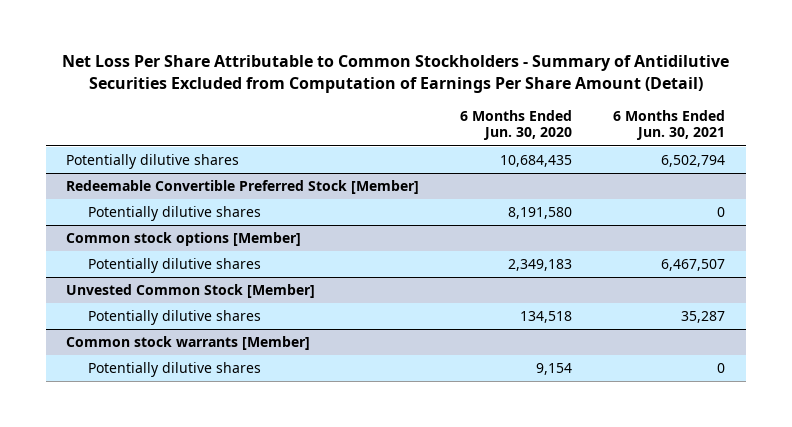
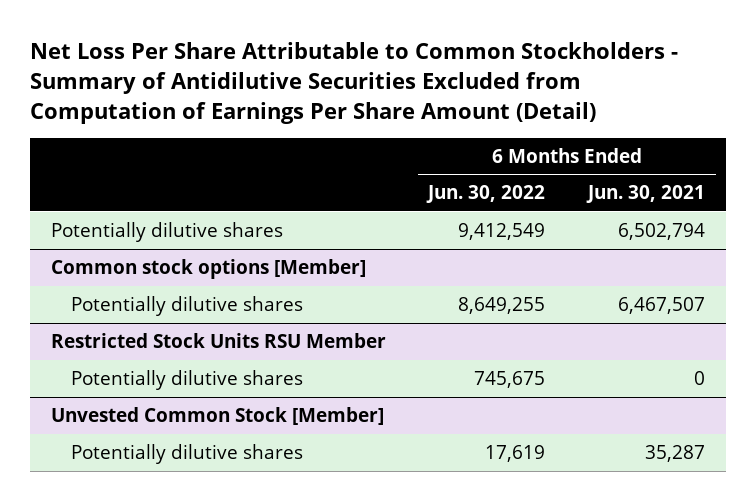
- | 6 Months Ended Jun. 30, 2020 | 6 Months Ended Jun. 30, 2021
+ | 6 Months Ended Jun. 30, 2022 | 6 Months Ended Jun. 30, 2021
- Redeemable Convertible Preferred Stock [Member]
- Potentially dilutive shares | 8,191,580 | 0
+ Restricted Stock Units RSU Member
+ Potentially dilutive shares | 745,675 | 0
- Common stock warrants [Member]
- Potentially dilutive shares | 9,154 | 0

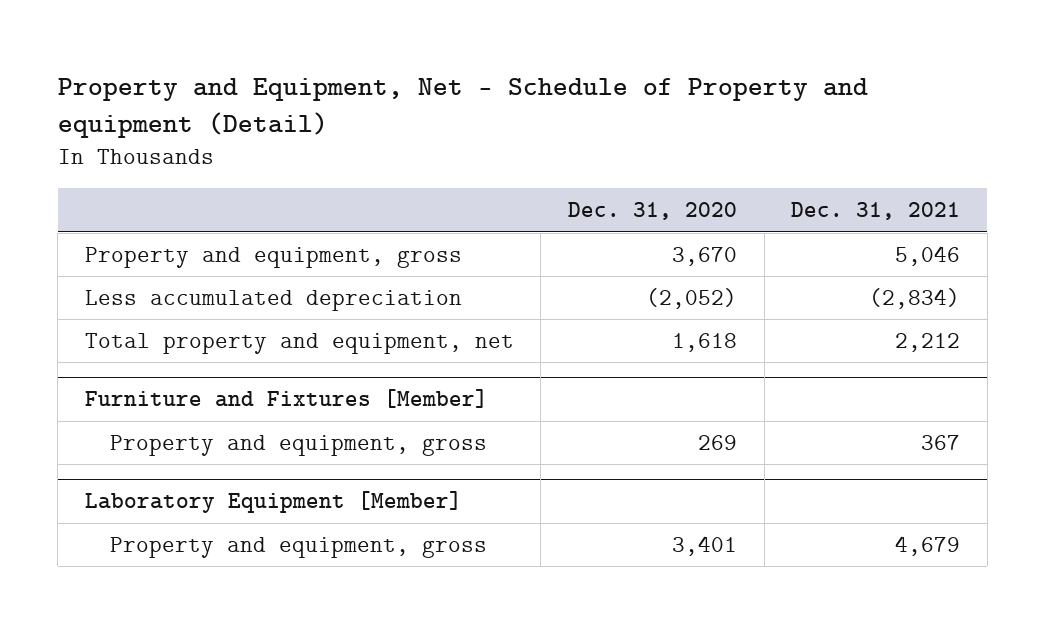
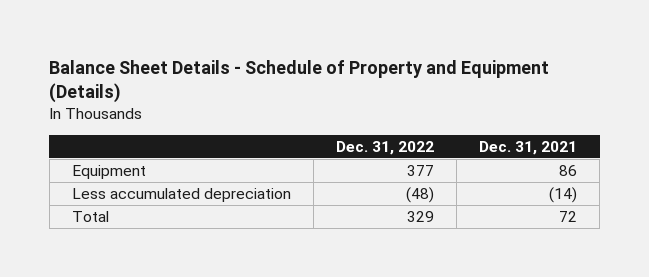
- Property and Equipment, Net - Schedule of Property and equipment (Detail)
+ Balance Sheet Details - Schedule of Property and Equipment (Details)
- | Dec. 31, 2020 | Dec. 31, 2021
+ | Dec. 31, 2022 | Dec. 31, 2021
- Property and equipment, gross | 3,670 | 5,046
- Less accumulated depreciation | (2,052) | (2,834)
- Total property and equipment, net | 1,618 | 2,212
- Furniture and Fixtures [Member]
- Property and equipment, gross | 269 | 367
- Laboratory Equipment [Member]
- Property and equipment, gross | 3,401 | 4,679
+ Equipment | 377 | 86
+ Less accumulated depreciation | (48) | (14)
+ Total | 329 | 72

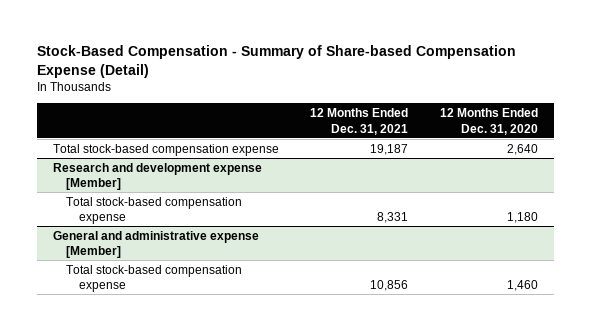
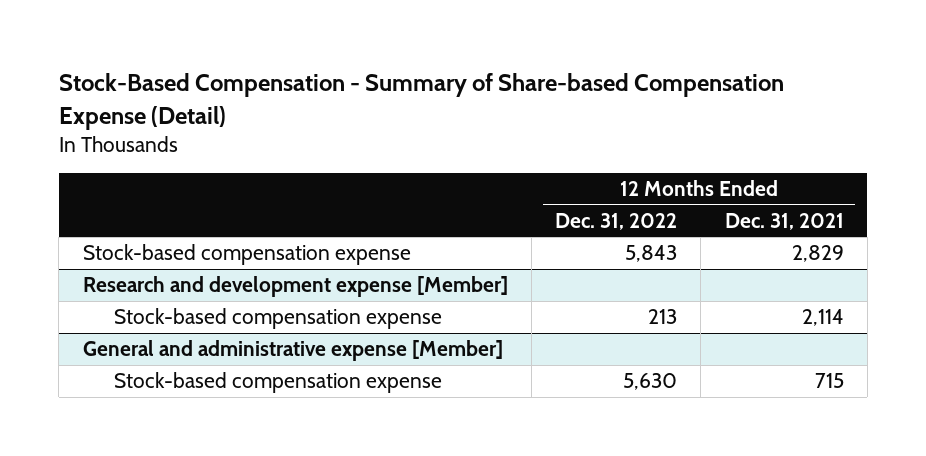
- | 12 Months Ended Dec. 31, 2021 | 12 Months Ended Dec. 31, 2020
+ | 12 Months Ended Dec. 31, 2022 | 12 Months Ended Dec. 31, 2021
- Total stock-based compensation expense | 19,187 | 2,640
+ Stock-based compensation expense | 5,843 | 2,829
@ Research and development expense [Member]
- Total stock-based compensation expense | 8,331 | 1,180
+ Stock-based compensation expense | 213 | 2,114
@ General and administrative expense [Member]
- Total stock-based compensation expense | 10,856 | 1,460
+ Stock-based compensation expense | 5,630 | 715

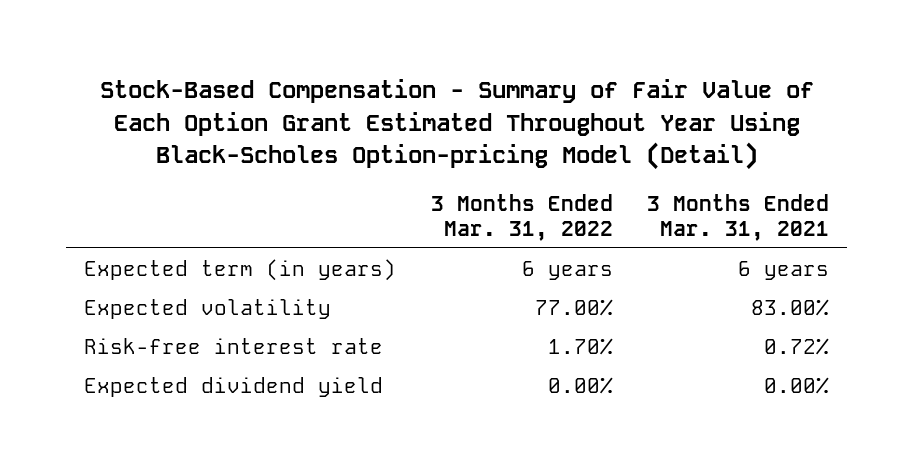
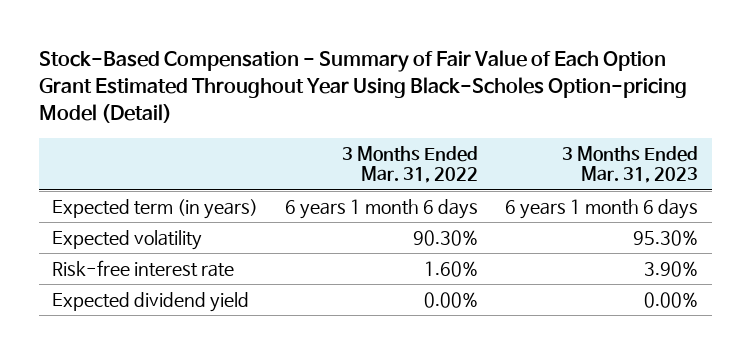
- | 3 Months Ended Mar. 31, 2022 | 3 Months Ended Mar. 31, 2021
+ | 3 Months Ended Mar. 31, 2022 | 3 Months Ended Mar. 31, 2023
- Expected term (in years) | 6 years | 6 years
- Expected volatility | 77.00% | 83.00%
- Risk-free interest rate | 1.70% | 0.72%
+ Expected term (in years) | 6 years 1 month 6 days | 6 years 1 month 6 days
+ Expected volatility | 90.30% | 95.30%
+ Risk-free interest rate | 1.60% | 3.90%

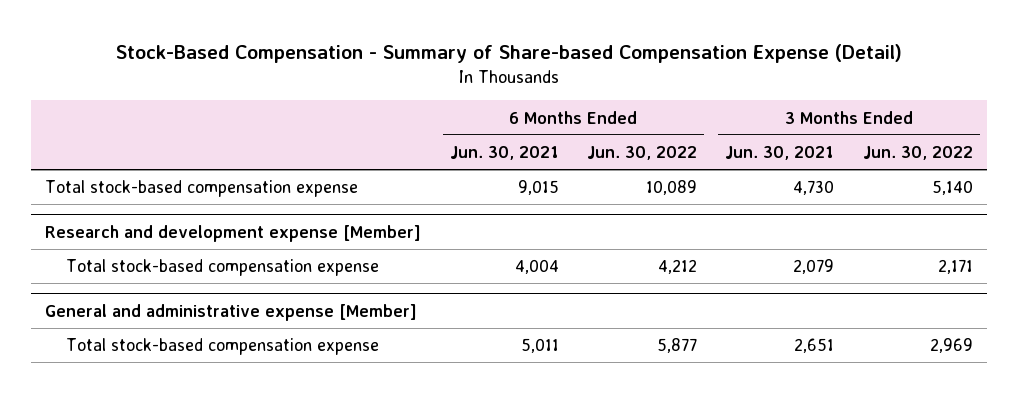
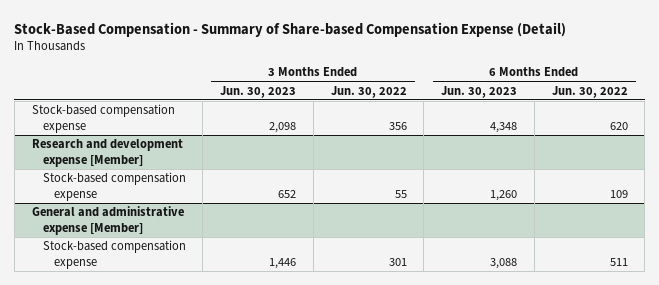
- | 6 Months Ended Jun. 30, 2021 | 6 Months Ended Jun. 30, 2022 | 3 Months Ended Jun. 30, 2021 | 3 Months Ended Jun. 30, 2022
+ | 3 Months Ended Jun. 30, 2023 | 3 Months Ended Jun. 30, 2022 | 6 Months Ended Jun. 30, 2023 | 6 Months Ended Jun. 30, 2022
- Total stock-based compensation expense | 9,015 | 10,089 | 4,730 | 5,140
+ Stock-based compensation expense | 2,098 | 356 | 4,348 | 620
@ Research and development expense [Member]
- Total stock-based compensation expense | 4,004 | 4,212 | 2,079 | 2,171
+ Stock-based compensation expense | 652 | 55 | 1,260 | 109
@ General and administrative expense [Member]
- Total stock-based compensation expense | 5,011 | 5,877 | 2,651 | 2,969
+ Stock-based compensation expense | 1,446 | 301 | 3,088 | 511

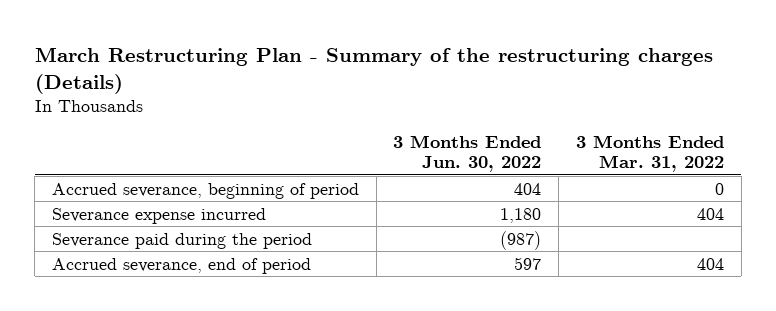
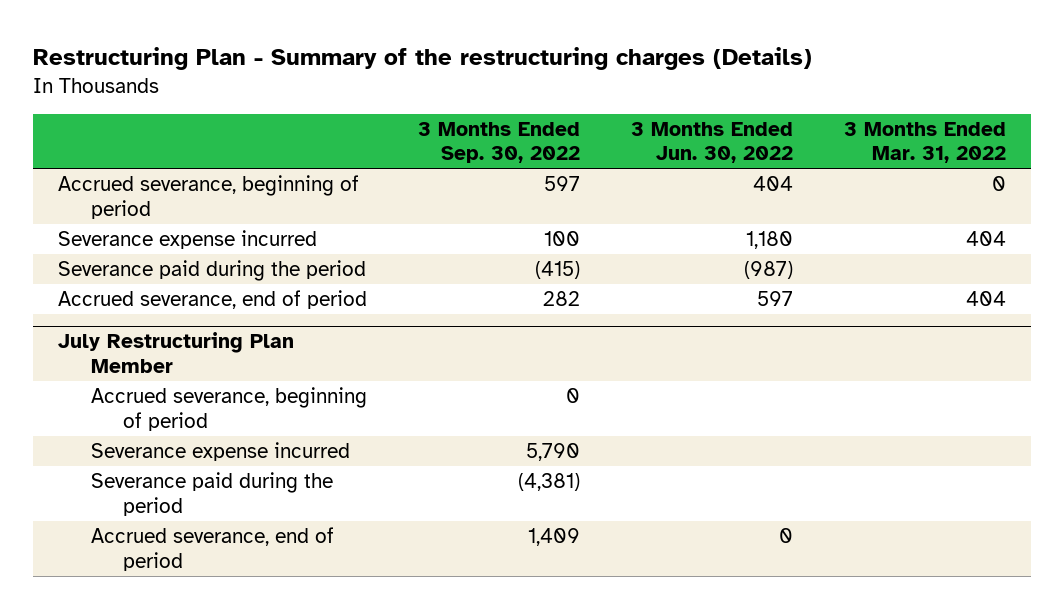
- March Restructuring Plan - Summary of the restructuring charges (Details)
+ Restructuring Plan - Summary of the restructuring charges (Details)
- | 3 Months Ended Jun. 30, 2022 | 3 Months Ended Mar. 31, 2022
+ | 3 Months Ended Sep. 30, 2022 | 3 Months Ended Jun. 30, 2022 | 3 Months Ended Mar. 31, 2022
+ July Restructuring Plan Member
+ Accrued severance, beginning of period | 0 | |
+ Severance expense incurred | 5,790 | |
+ Severance paid during the period | (4,381) | |
+ Accrued severance, end of period | 1,409 | 0 |

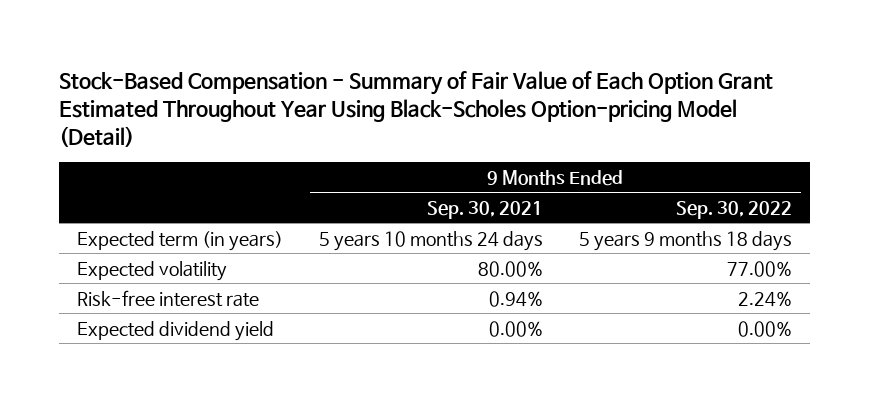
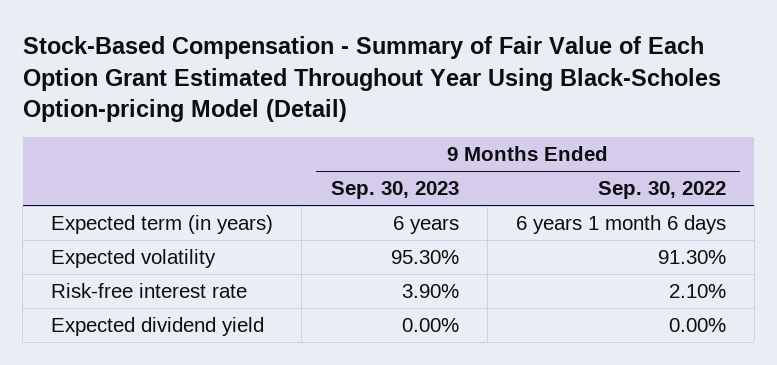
- | 9 Months Ended Sep. 30, 2021 | 9 Months Ended Sep. 30, 2022
+ | 9 Months Ended Sep. 30, 2023 | 9 Months Ended Sep. 30, 2022
- Expected term (in years) | 5 years 10 months 24 days | 5 years 9 months 18 days
- Expected volatility | 80.00% | 77.00%
- Risk-free interest rate | 0.94% | 2.24%
+ Expected term (in years) | 6 years | 6 years 1 month 6 days
+ Expected volatility | 95.30% | 91.30%
+ Risk-free interest rate | 3.90% | 2.10%

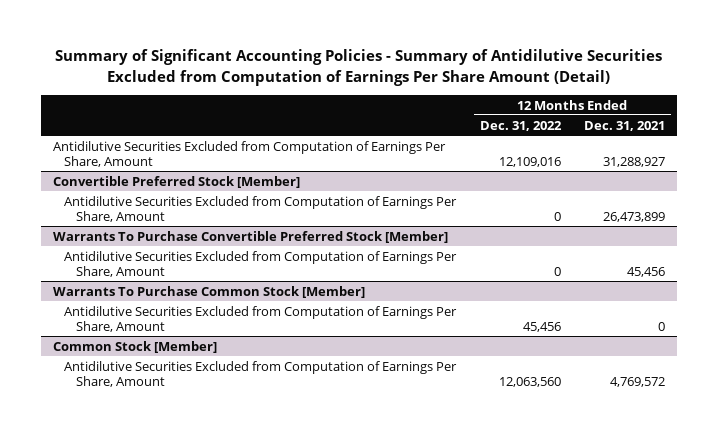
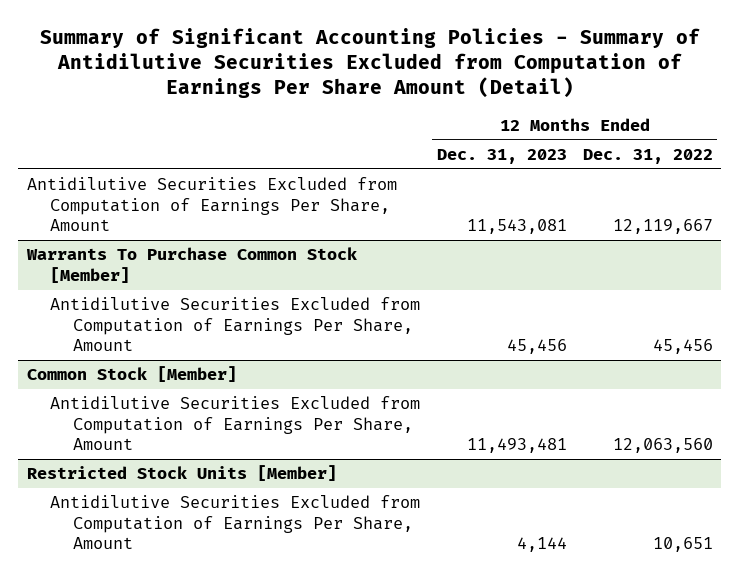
- | 12 Months Ended Dec. 31, 2022 | 12 Months Ended Dec. 31, 2021
+ | 12 Months Ended Dec. 31, 2023 | 12 Months Ended Dec. 31, 2022
- Antidilutive Securities Excluded from Computation of Earnings Per Share, Amount | 12,109,016 | 31,288,927
- Convertible Preferred Stock [Member]
- Antidilutive Securities Excluded from Computation of Earnings Per Share, Amount | 0 | 26,473,899
- Warrants To Purchase Convertible Preferred Stock [Member]
- Antidilutive Securities Excluded from Computation of Earnings Per Share, Amount | 0 | 45,456
+ Antidilutive Securities Excluded from Computation of Earnings Per Share, Amount | 11,543,081 | 12,119,667
+ Restricted Stock Units [Member]
+ Antidilutive Securities Excluded from Computation of Earnings Per Share, Amount | 4,144 | 10,651

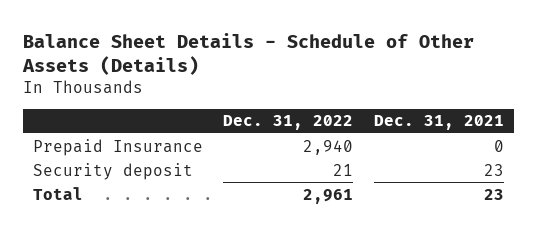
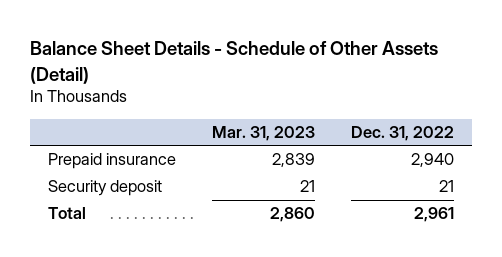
- Balance Sheet Details - Schedule of Other Assets (Details)
+ Balance Sheet Details - Schedule of Other Assets (Detail)
- | Dec. 31, 2022 | Dec. 31, 2021
+ | Mar. 31, 2023 | Dec. 31, 2022
- Prepaid Insurance | 2,940 | 0
+ Prepaid insurance | 2,839 | 2,940

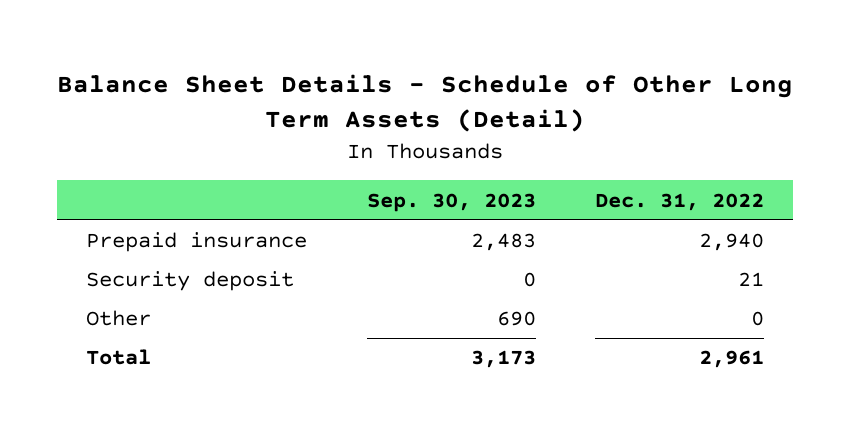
- Balance Sheet Details - Schedule of Other Assets (Detail)
+ Balance Sheet Details - Schedule of Other Long Term Assets (Detail)
- | Mar. 31, 2023 | Dec. 31, 2022
+ | Sep. 30, 2023 | Dec. 31, 2022
+ Other | 690 | 0

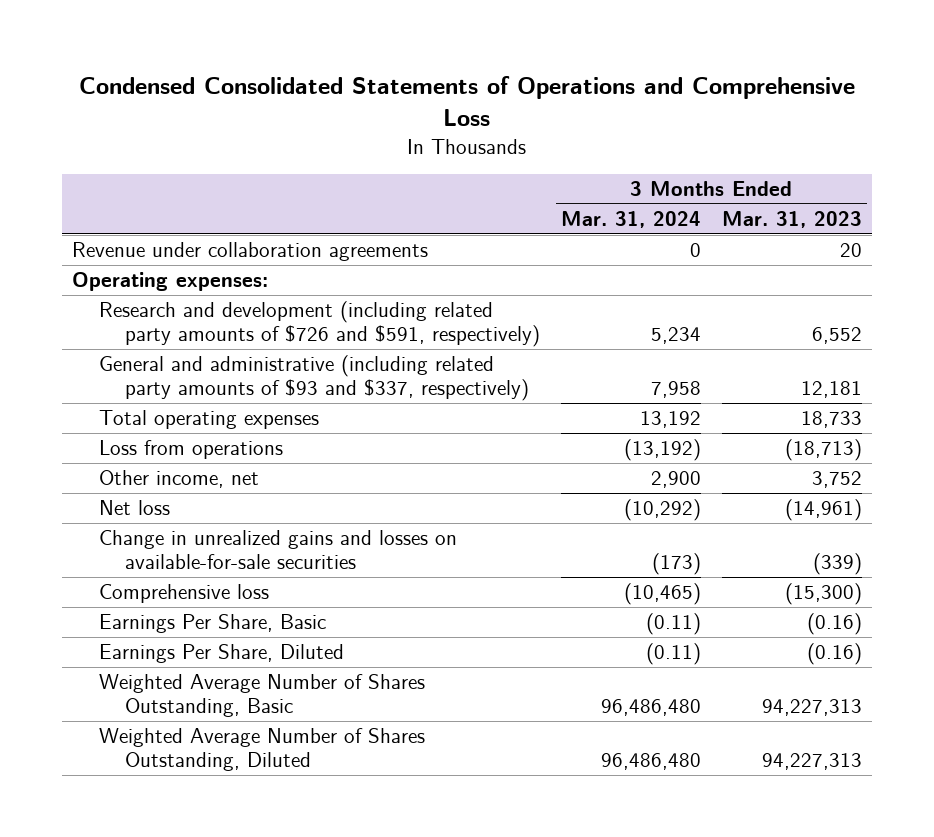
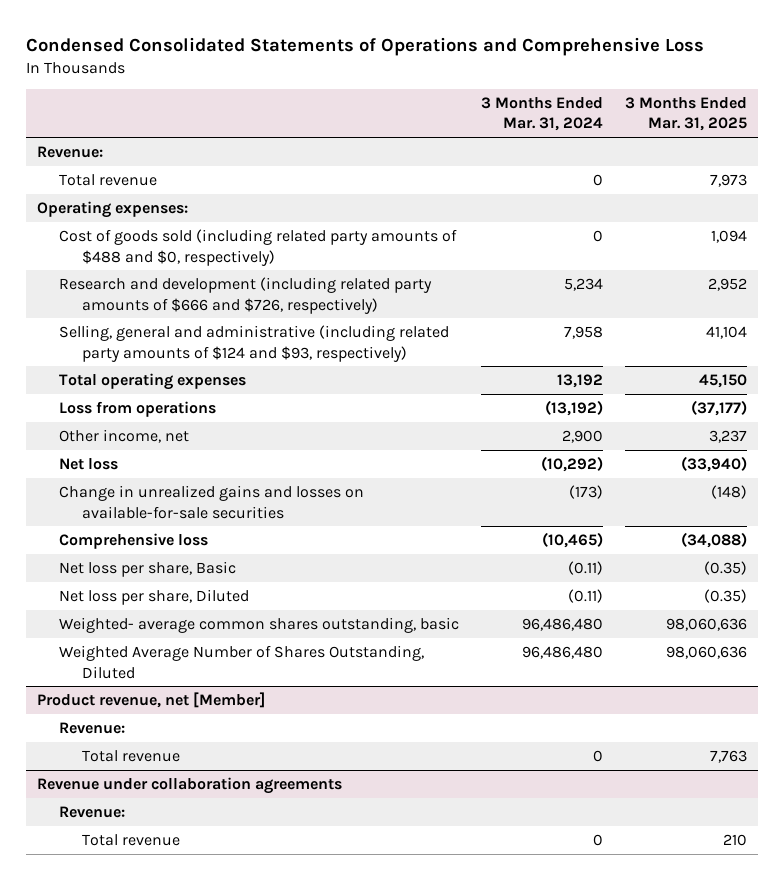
- | 3 Months Ended Mar. 31, 2024 | 3 Months Ended Mar. 31, 2023
+ | 3 Months Ended Mar. 31, 2024 | 3 Months Ended Mar. 31, 2025
- Revenue under collaboration agreements | 0 | 20
+ Revenue:
+ Total revenue | 0 | 7,973
- Research and development (including related party amounts of $726 and $591, respectively) | 5,234 | 6,552
- General and administrative (including related party amounts of $93 and $337, respectively) | 7,958 | 12,181
+ Cost of goods sold (including related party amounts of $488 and $0, respectively) | 0 | 1,094
+ Research and development (including related party amounts of $666 and $726, respectively) | 5,234 | 2,952
+ Selling, general and administrative (including related party amounts of $124 and $93, respectively) | 7,958 | 41,104
- Earnings Per Share, Basic | (0.11) | (0.16)
- Earnings Per Share, Diluted | (0.11) | (0.16)
- Weighted Average Number of Shares Outstanding, Basic | 96,486,480 | 94,227,313
+ Net loss per share, Basic | (0.11) | (0.35)
+ Net loss per share, Diluted | (0.11) | (0.35)
+ Weighted- average common shares outstanding, basic | 96,486,480 | 98,060,636
+ Product revenue, net [Member]
+ Revenue:
+ Total revenue | 0 | 7,763
+ Revenue under collaboration agreements
+ Revenue:
+ Total revenue | 0 | 210

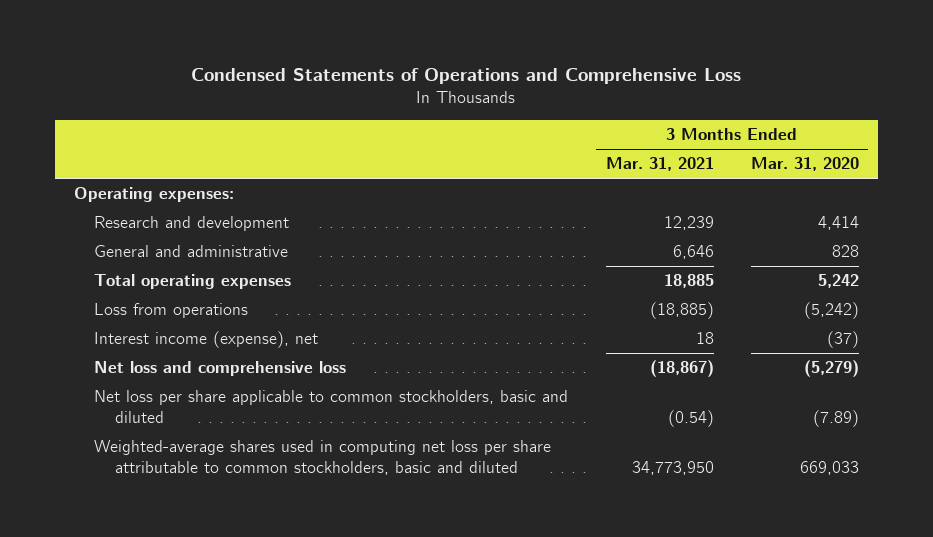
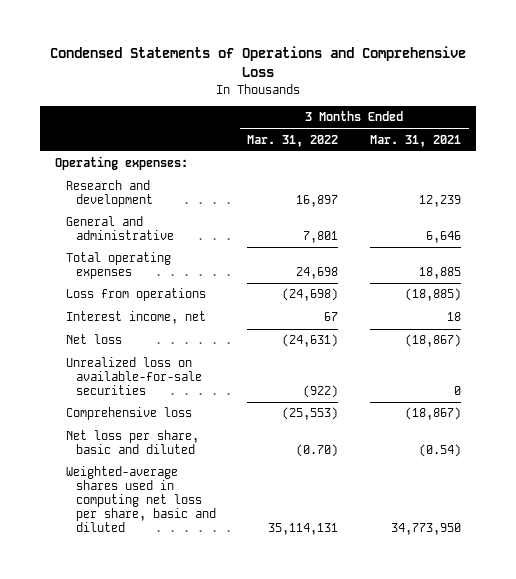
- | 3 Months Ended Mar. 31, 2021 | 3 Months Ended Mar. 31, 2020
+ | 3 Months Ended Mar. 31, 2022 | 3 Months Ended Mar. 31, 2021
- Interest income (expense), net | 18 | (37)
- Net loss and comprehensive loss | (18,867) | (5,279)
- Net loss per share applicable to common stockholders, basic and diluted | (0.54) | (7.89)
- Weighted-average shares used in computing net loss per share attributable to common stockholders, basic and diluted | 34,773,950 | 669,033
+ Interest income, net | 67 | 18
+ Net loss | (24,631) | (18,867)
+ Unrealized loss on available-for-sale securities | (922) | 0
+ Comprehensive loss | (25,553) | (18,867)
+ Net loss per share, basic and diluted | (0.70) | (0.54)
+ Weighted-average shares used in computing net loss per share, basic and diluted | 35,114,131 | 34,773,950

